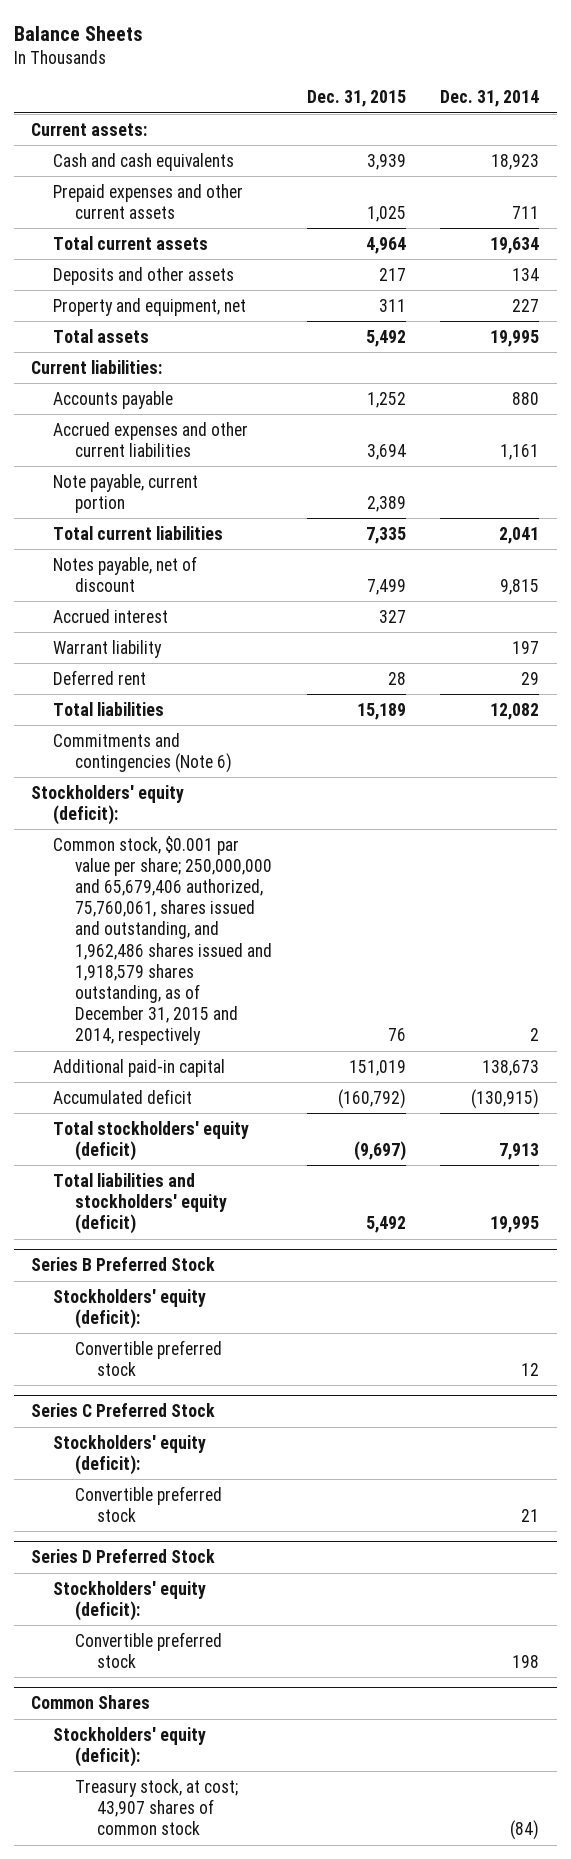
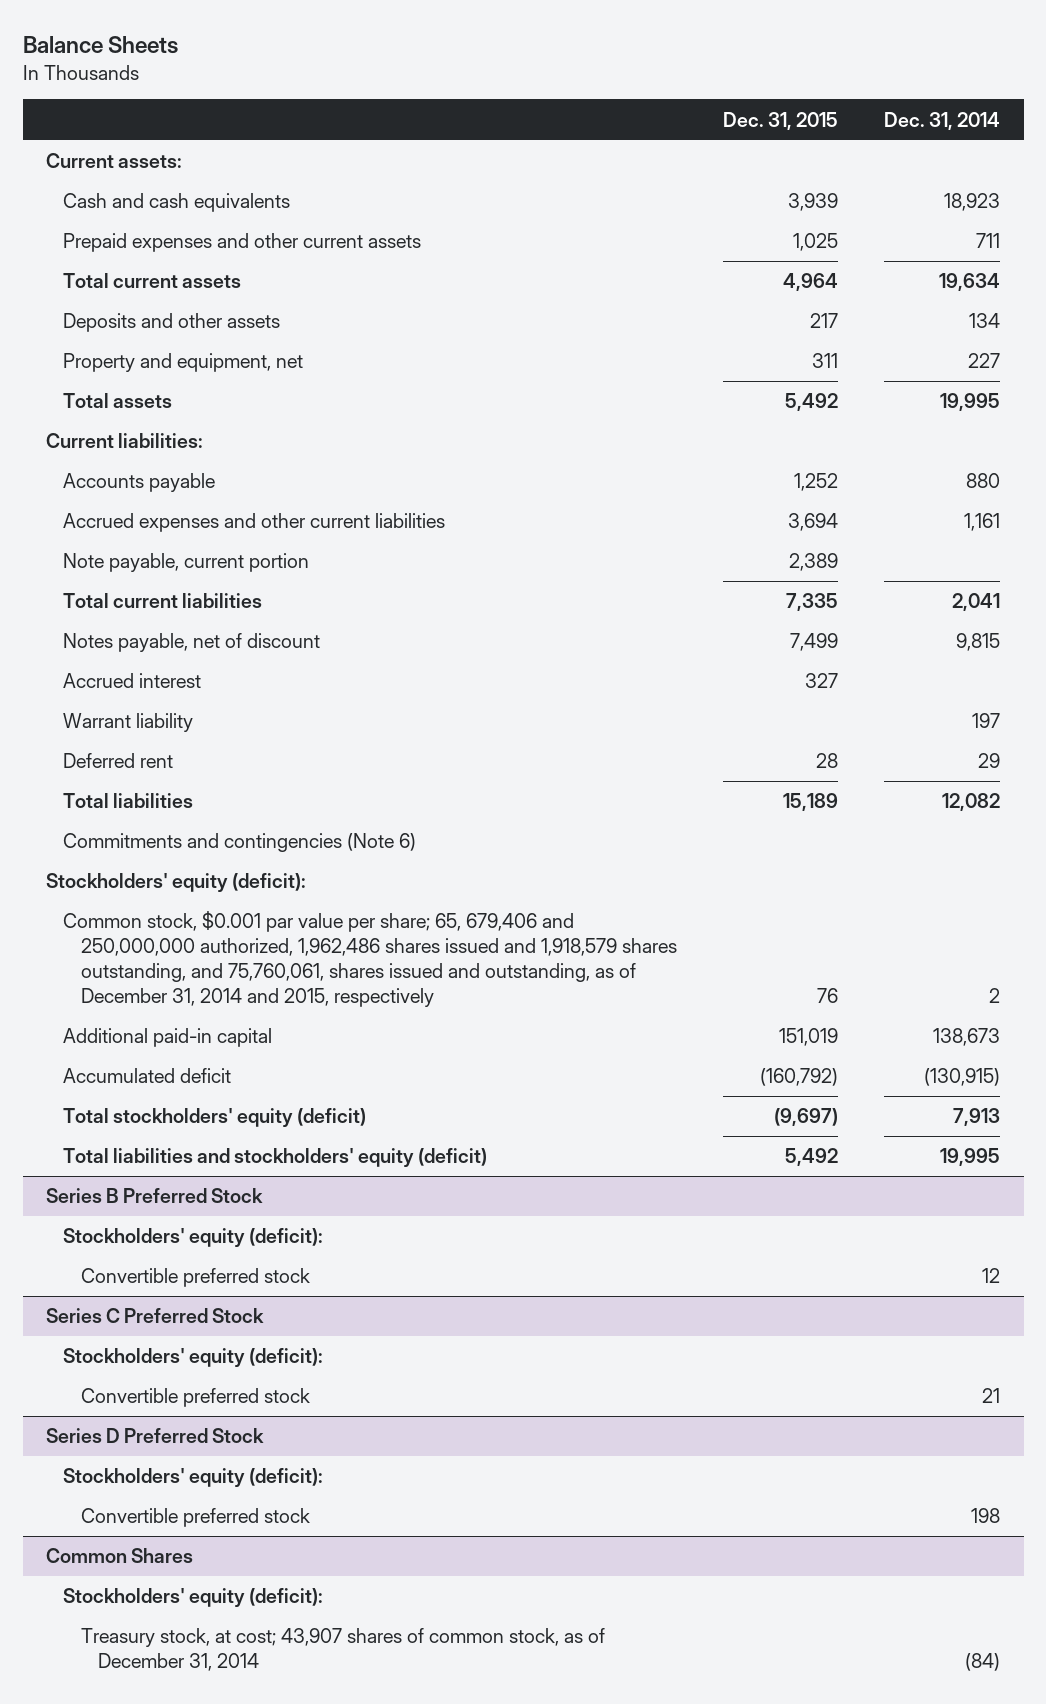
- Common stock, $0.001 par value per share; 250,000,000 and 65,679,406 authorized, 75,760,061, shares issued and outstanding, and 1,962,486 shares issued and 1,918,579 shares outstanding, as of December 31, 2015 and 2014, respectively | 76 | 2
+ Common stock, $0.001 par value per share; 65, 679,406 and 250,000,000 authorized, 1,962,486 shares issued and 1,918,579 shares outstanding, and 75,760,061, shares issued and outstanding, as of December 31, 2014 and 2015, respectively | 76 | 2
@ Common Shares
- Treasury stock, at cost; 43,907 shares of common stock | | (84)
+ Treasury stock, at cost; 43,907 shares of common stock, as of December 31, 2014 | | (84)

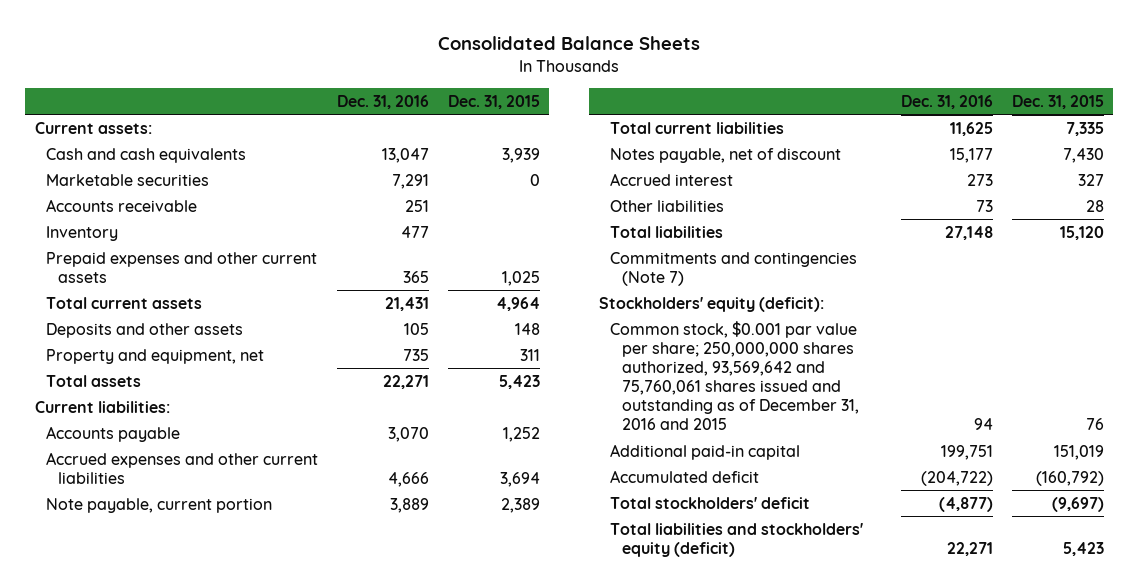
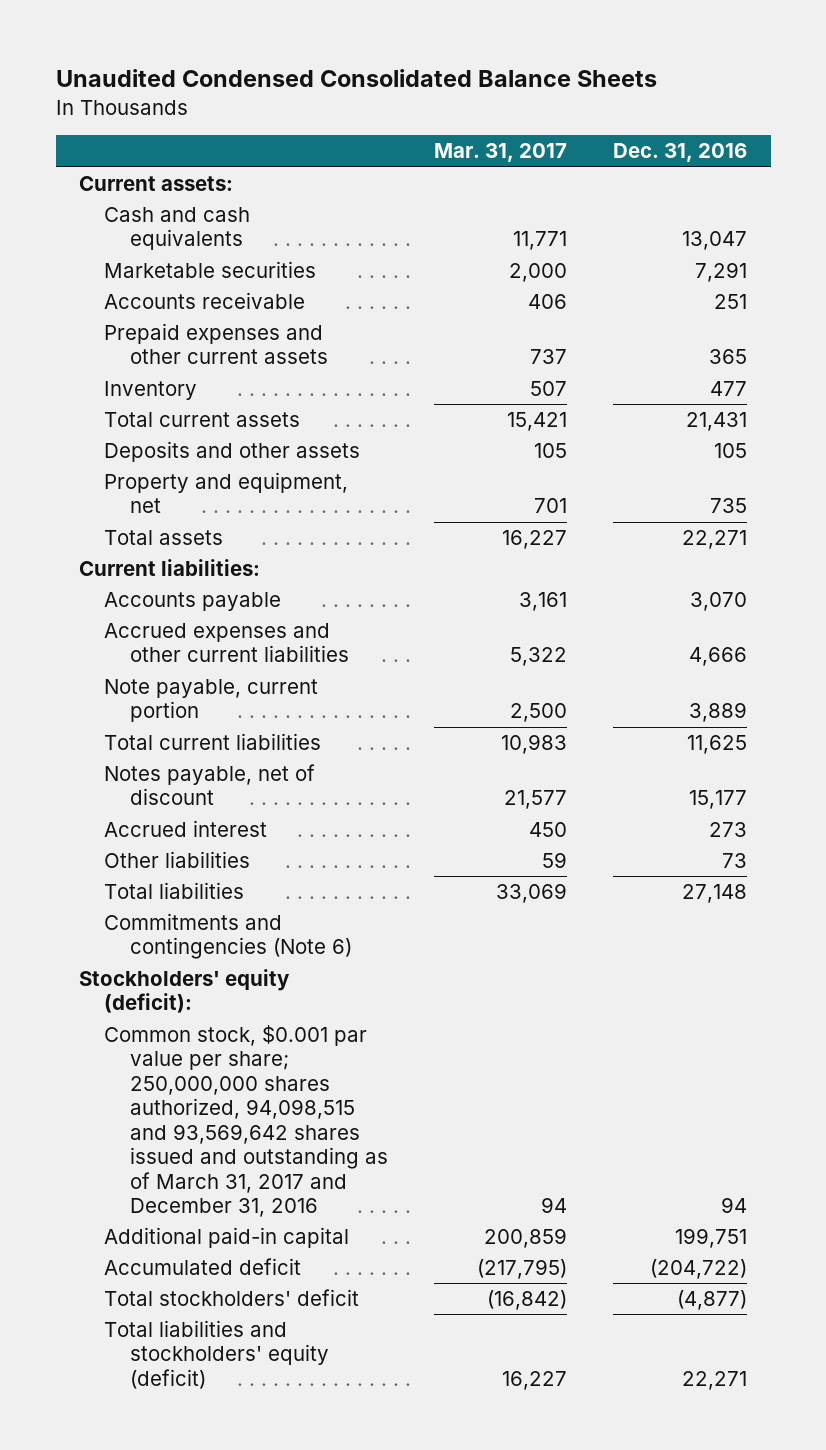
- Consolidated Balance Sheets
+ Unaudited Condensed Consolidated Balance Sheets
- | Dec. 31, 2016 | Dec. 31, 2015
+ | Mar. 31, 2017 | Dec. 31, 2016
moved down: Inventory | 507 | 477
- Commitments and contingencies (Note 7)
+ Commitments and contingencies (Note 6)
- Common stock, $0.001 par value per share; 250,000,000 shares authorized, 93,569,642 and 75,760,061 shares issued and outstanding as of December 31, 2016 and 2015 | 94 | 76
+ Common stock, $0.001 par value per share; 250,000,000 shares authorized, 94,098,515 and 93,569,642 shares issued and outstanding as of March 31, 2017 and December 31, 2016 | 94 | 94

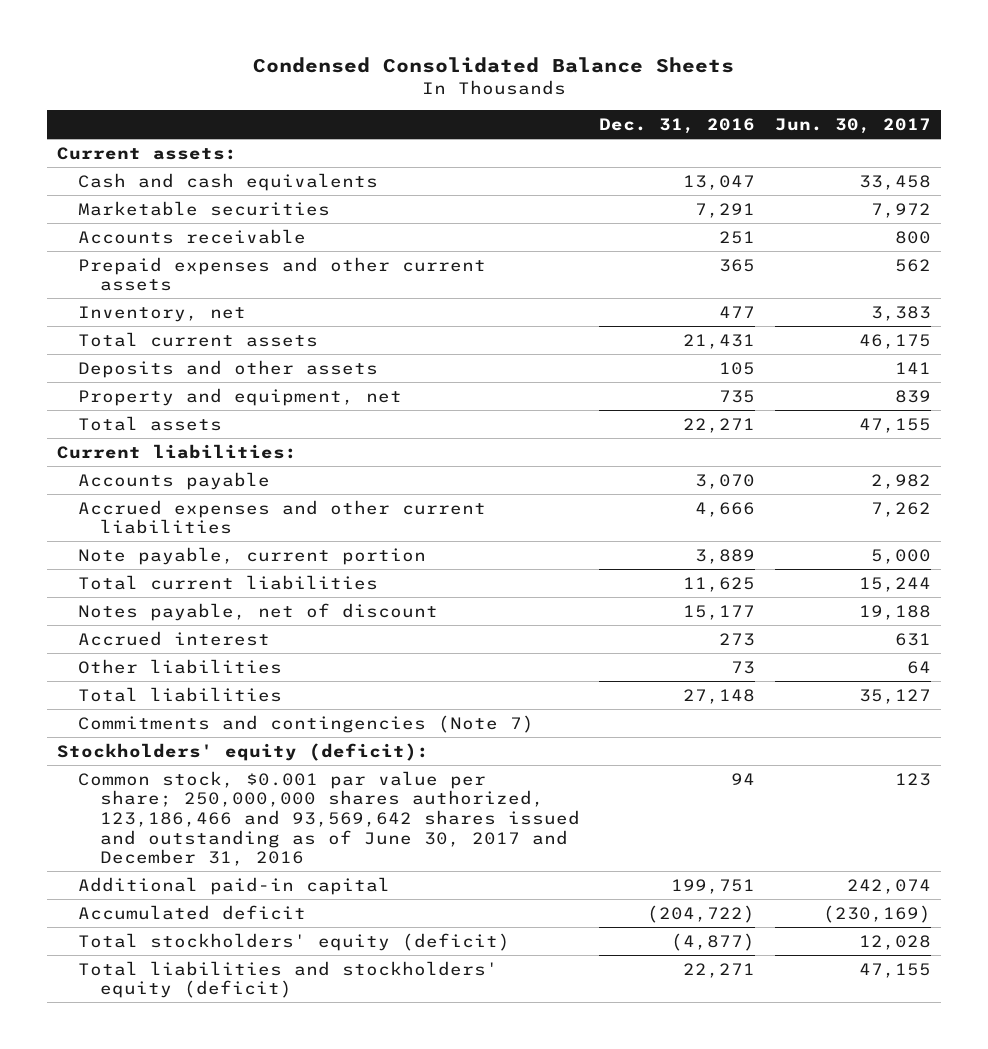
- Unaudited Condensed Consolidated Balance Sheets
+ Condensed Consolidated Balance Sheets
- | Mar. 31, 2017 | Dec. 31, 2016
+ | Dec. 31, 2016 | Jun. 30, 2017
- Inventory | 507 | 477
+ Inventory, net | 477 | 3,383
- Commitments and contingencies (Note 6)
+ Commitments and contingencies (Note 7)
- Common stock, $0.001 par value per share; 250,000,000 shares authorized, 94,098,515 and 93,569,642 shares issued and outstanding as of March 31, 2017 and December 31, 2016 | 94 | 94
+ Common stock, $0.001 par value per share; 250,000,000 shares authorized, 123,186,466 and 93,569,642 shares issued and outstanding as of June 30, 2017 and December 31, 2016 | 94 | 123
- Total stockholders' deficit | (16,842) | (4,877)
+ Total stockholders' equity (deficit) | (4,877) | 12,028

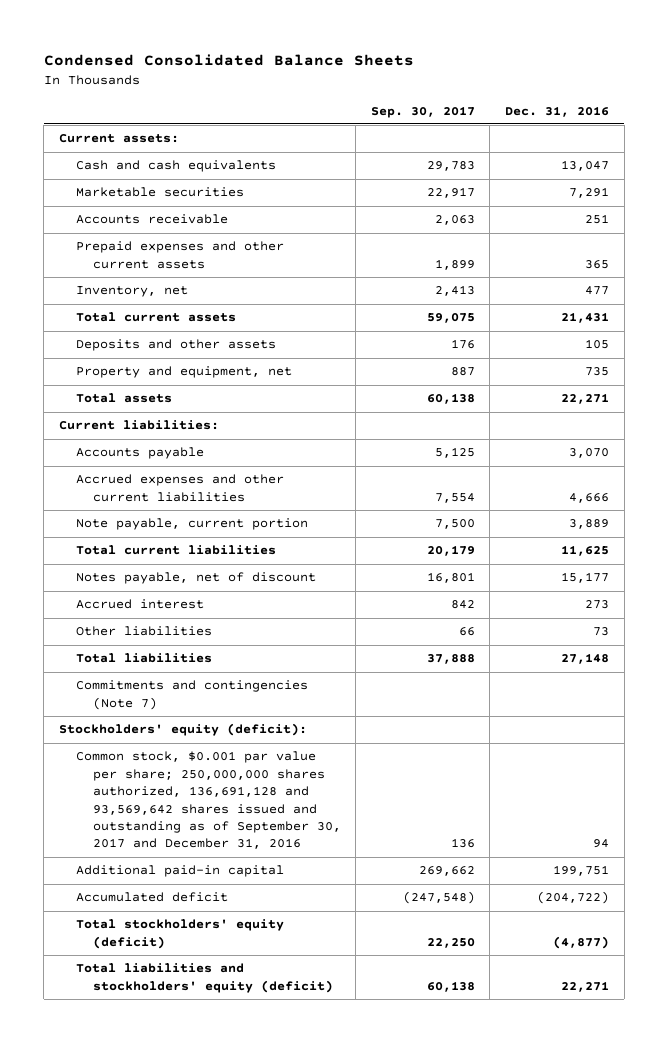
- | Dec. 31, 2016 | Jun. 30, 2017
+ | Sep. 30, 2017 | Dec. 31, 2016
- Common stock, $0.001 par value per share; 250,000,000 shares authorized, 123,186,466 and 93,569,642 shares issued and outstanding as of June 30, 2017 and December 31, 2016 | 94 | 123
+ Common stock, $0.001 par value per share; 250,000,000 shares authorized, 136,691,128 and 93,569,642 shares issued and outstanding as of September 30, 2017 and December 31, 2016 | 136 | 94

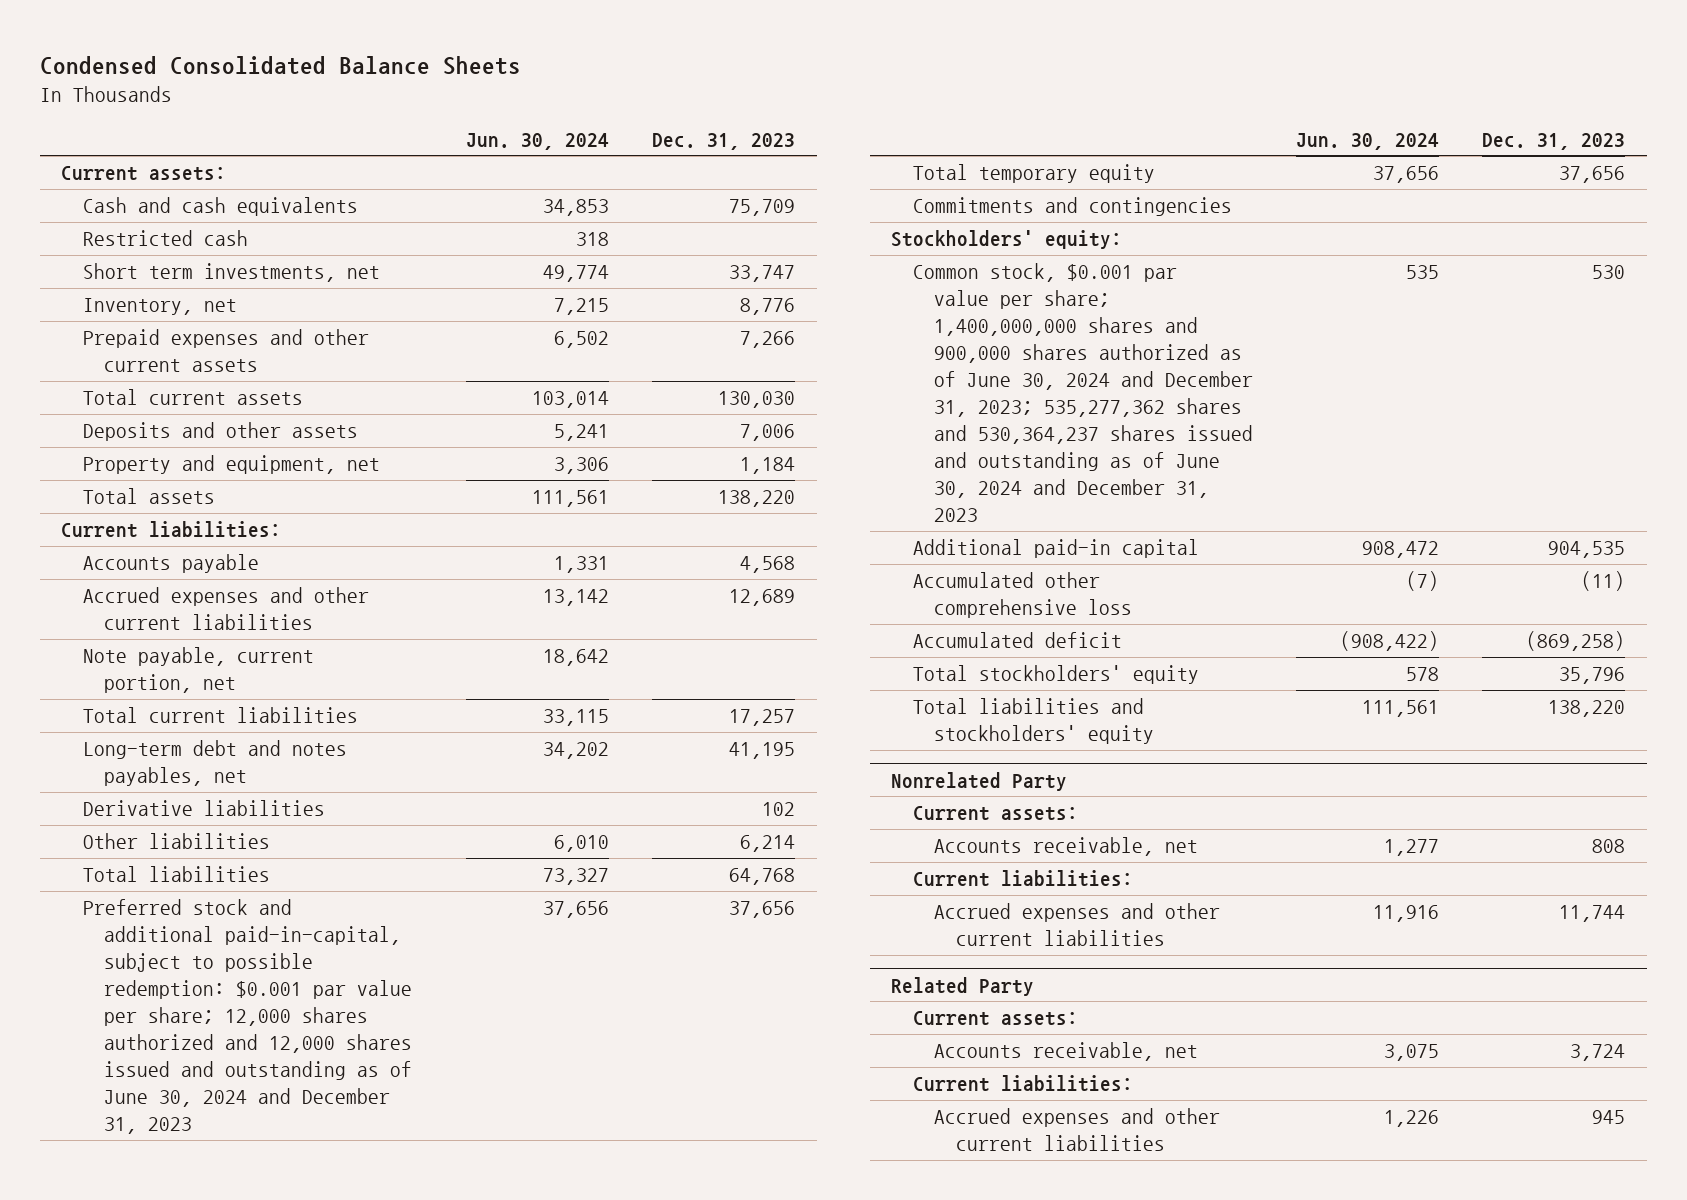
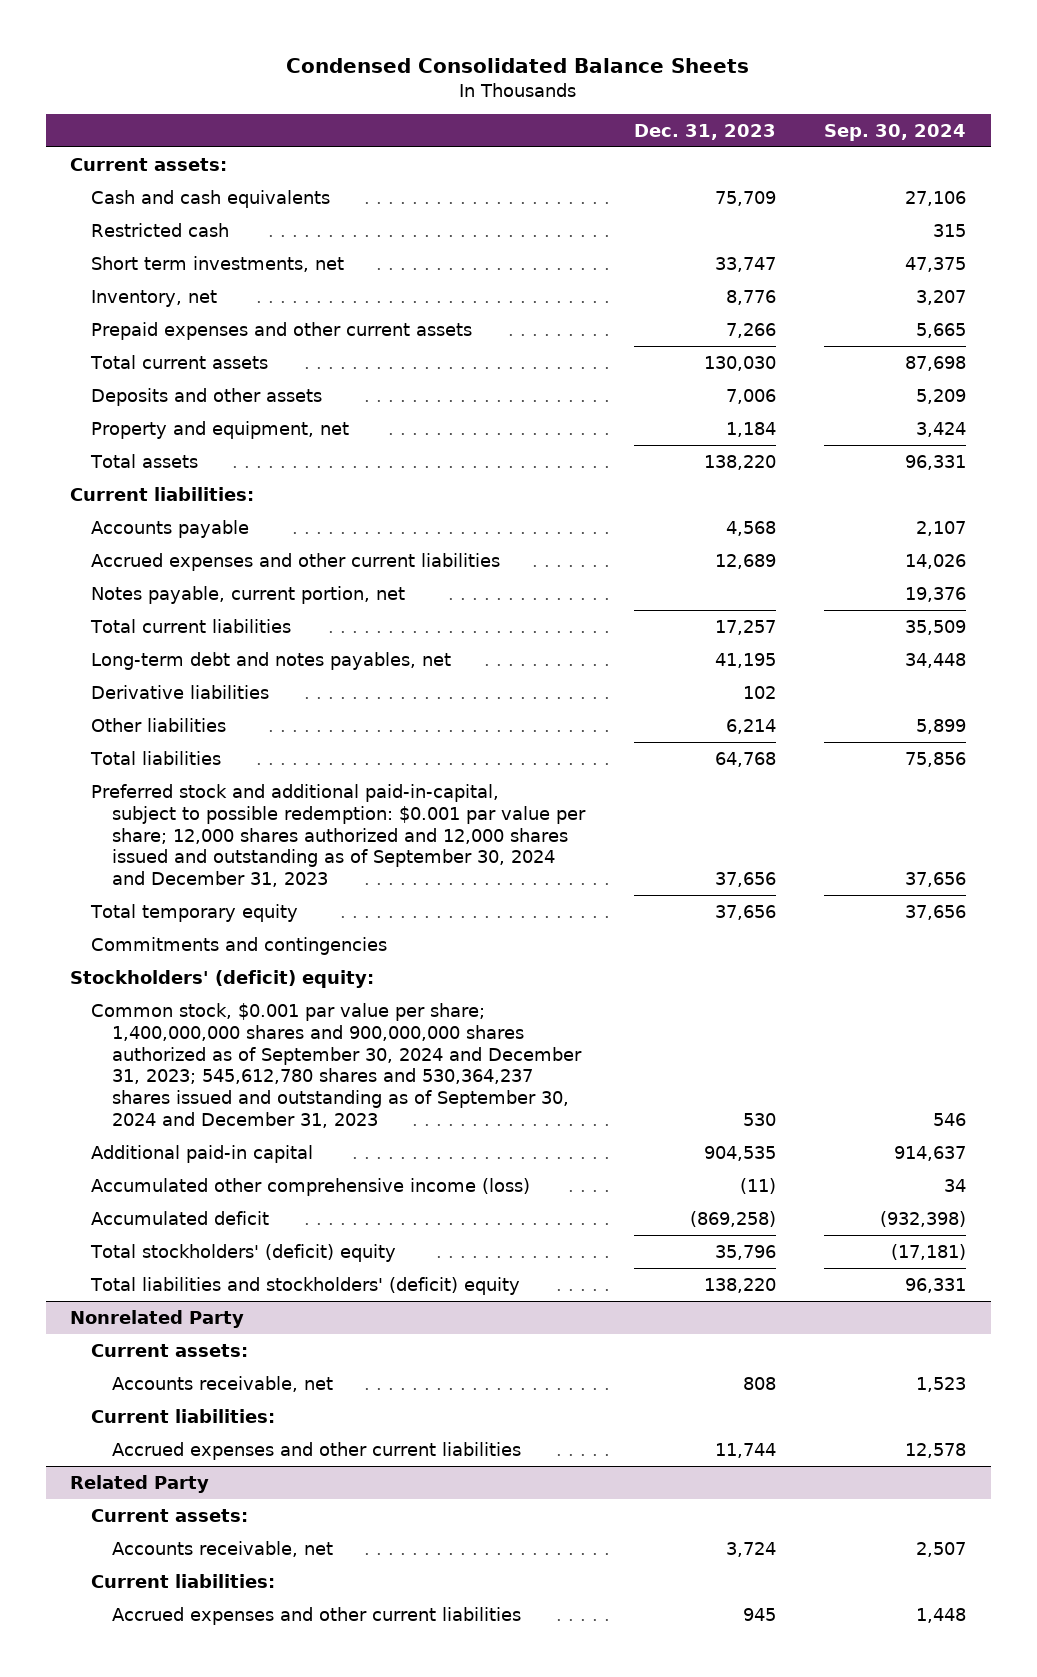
- | Jun. 30, 2024 | Dec. 31, 2023
+ | Dec. 31, 2023 | Sep. 30, 2024
- Note payable, current portion, net | 18,642 |
+ Notes payable, current portion, net | | 19,376
- Preferred stock and additional paid-in-capital, subject to possible redemption: $0.001 par value per share; 12,000 shares authorized and 12,000 shares issued and outstanding as of June 30, 2024 and December 31, 2023 | 37,656 | 37,656
+ Preferred stock and additional paid-in-capital, subject to possible redemption: $0.001 par value per share; 12,000 shares authorized and 12,000 shares issued and outstanding as of September 30, 2024 and December 31, 2023 | 37,656 | 37,656
- Stockholders' equity:
- Common stock, $0.001 par value per share; 1,400,000,000 shares and 900,000 shares authorized as of June 30, 2024 and December 31, 2023; 535,277,362 shares and 530,364,237 shares issued and outstanding as of June 30, 2024 and December 31, 2023 | 535 | 530
+ Stockholders' (deficit) equity:
+ Common stock, $0.001 par value per share; 1,400,000,000 shares and 900,000,000 shares authorized as of September 30, 2024 and December 31, 2023; 545,612,780 shares and 530,364,237 shares issued and outstanding as of September 30, 2024 and December 31, 2023 | 530 | 546
- Accumulated other comprehensive loss | (7) | (11)
+ Accumulated other comprehensive income (loss) | (11) | 34
- Total stockholders' equity | 578 | 35,796
- Total liabilities and stockholders' equity | 111,561 | 138,220
+ Total stockholders' (deficit) equity | 35,796 | (17,181)
+ Total liabilities and stockholders' (deficit) equity | 138,220 | 96,331

